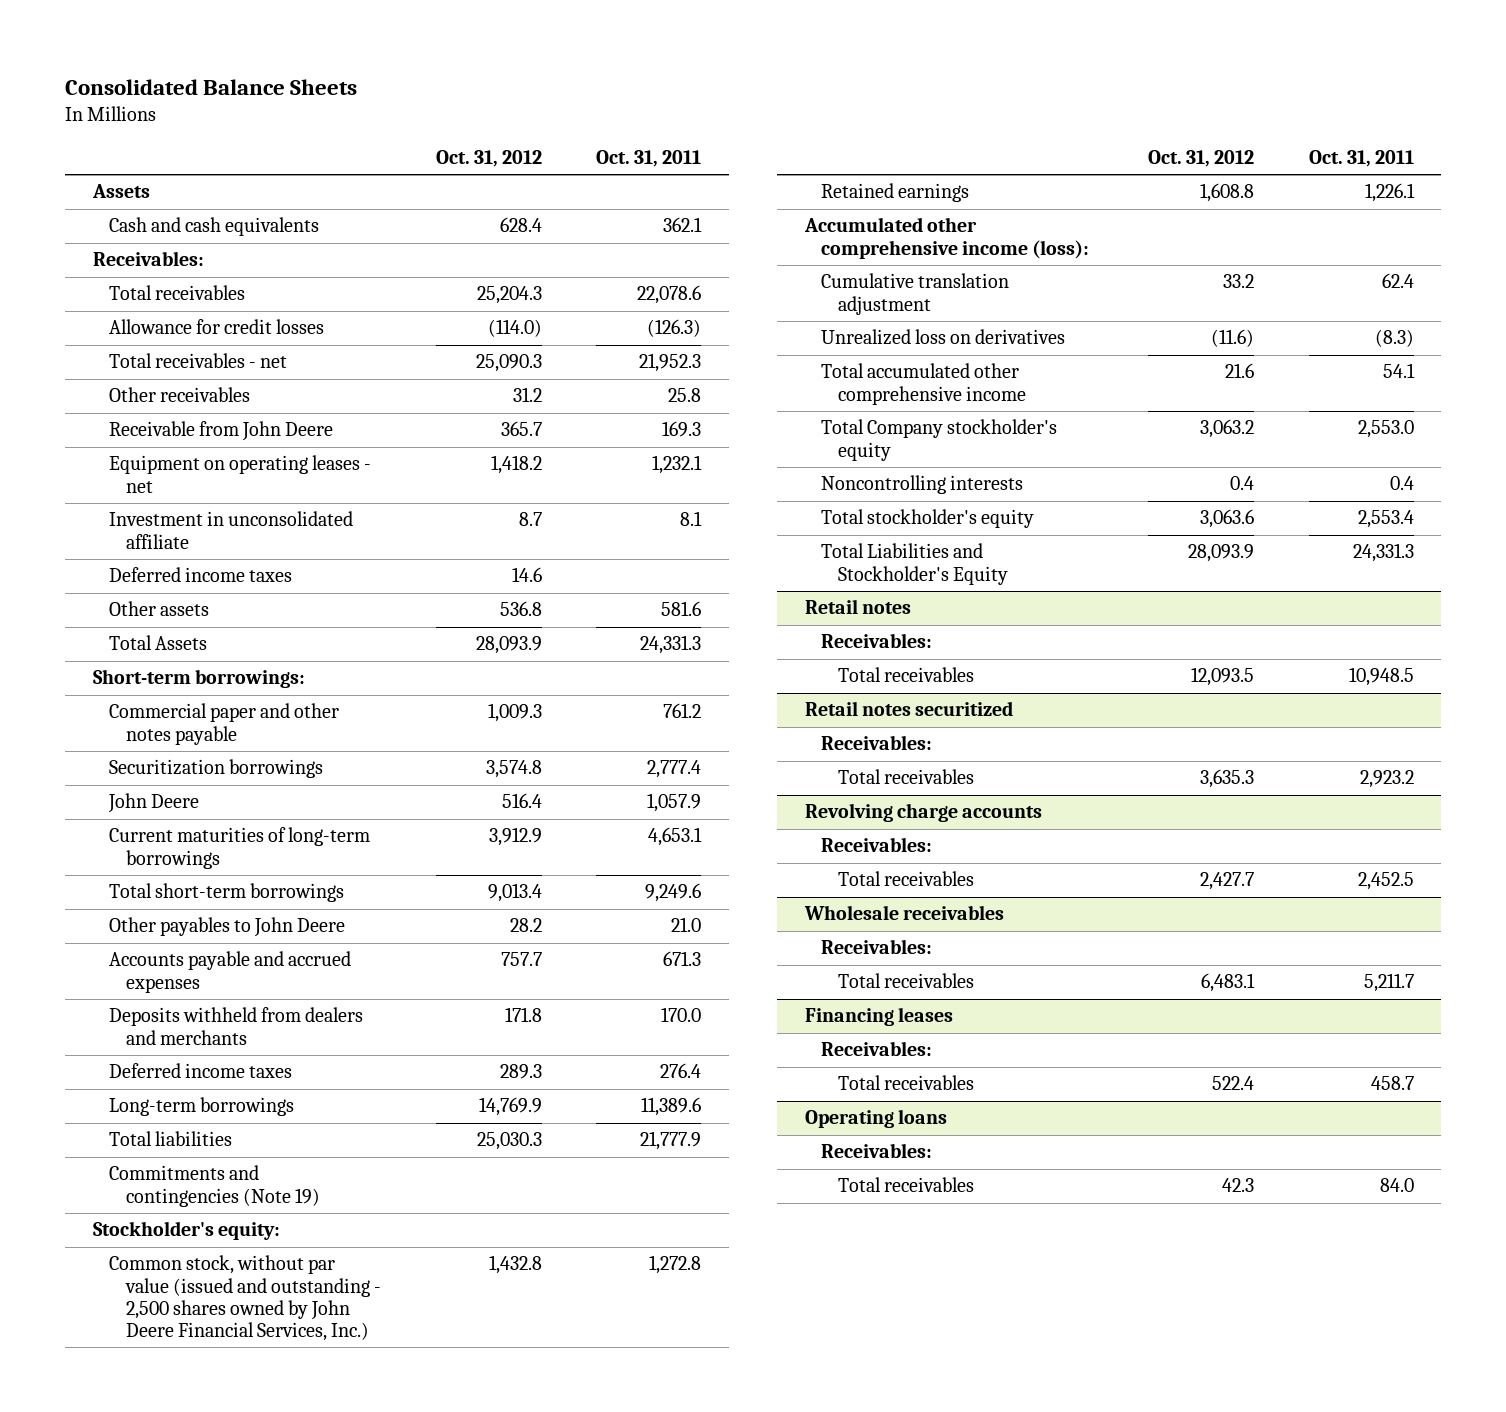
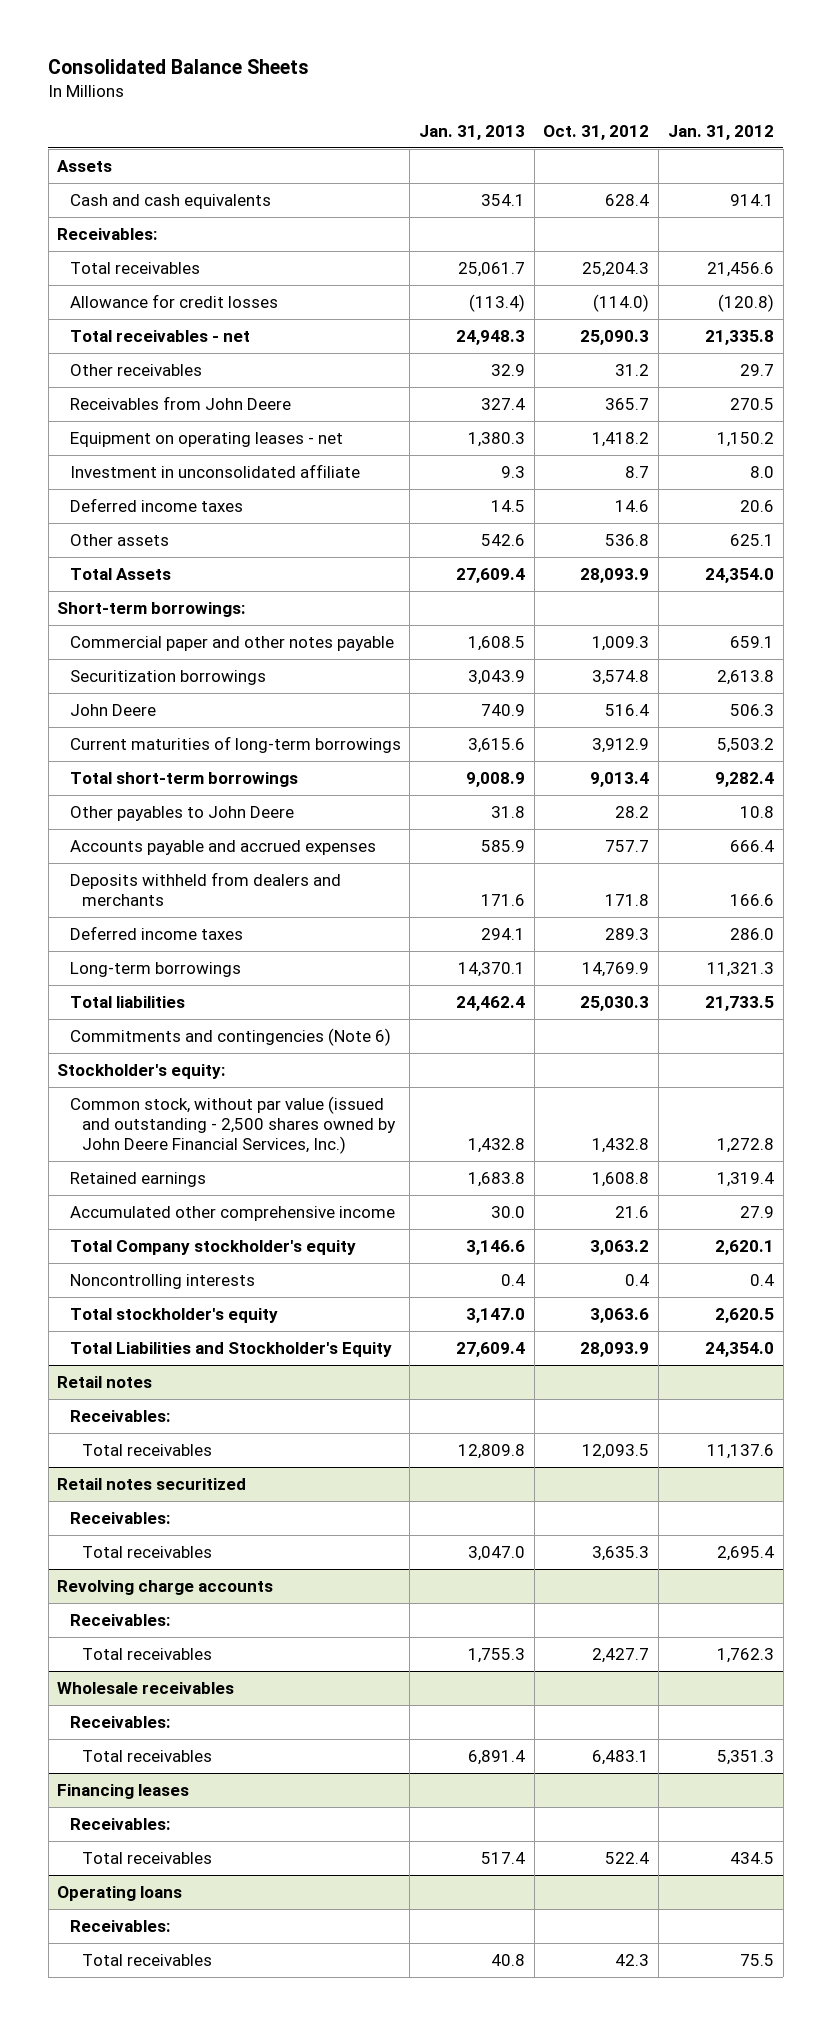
- | Oct. 31, 2012 | Oct. 31, 2011
+ | Jan. 31, 2013 | Oct. 31, 2012 | Jan. 31, 2012
- Receivable from John Deere | 365.7 | 169.3
+ Receivables from John Deere | 327.4 | 365.7 | 270.5
- Commitments and contingencies (Note 19)
+ Commitments and contingencies (Note 6)
- Accumulated other comprehensive income (loss):
- Cumulative translation adjustment | 33.2 | 62.4
- Unrealized loss on derivatives | (11.6) | (8.3)
- Total accumulated other comprehensive income | 21.6 | 54.1
+ Accumulated other comprehensive income | 30.0 | 21.6 | 27.9

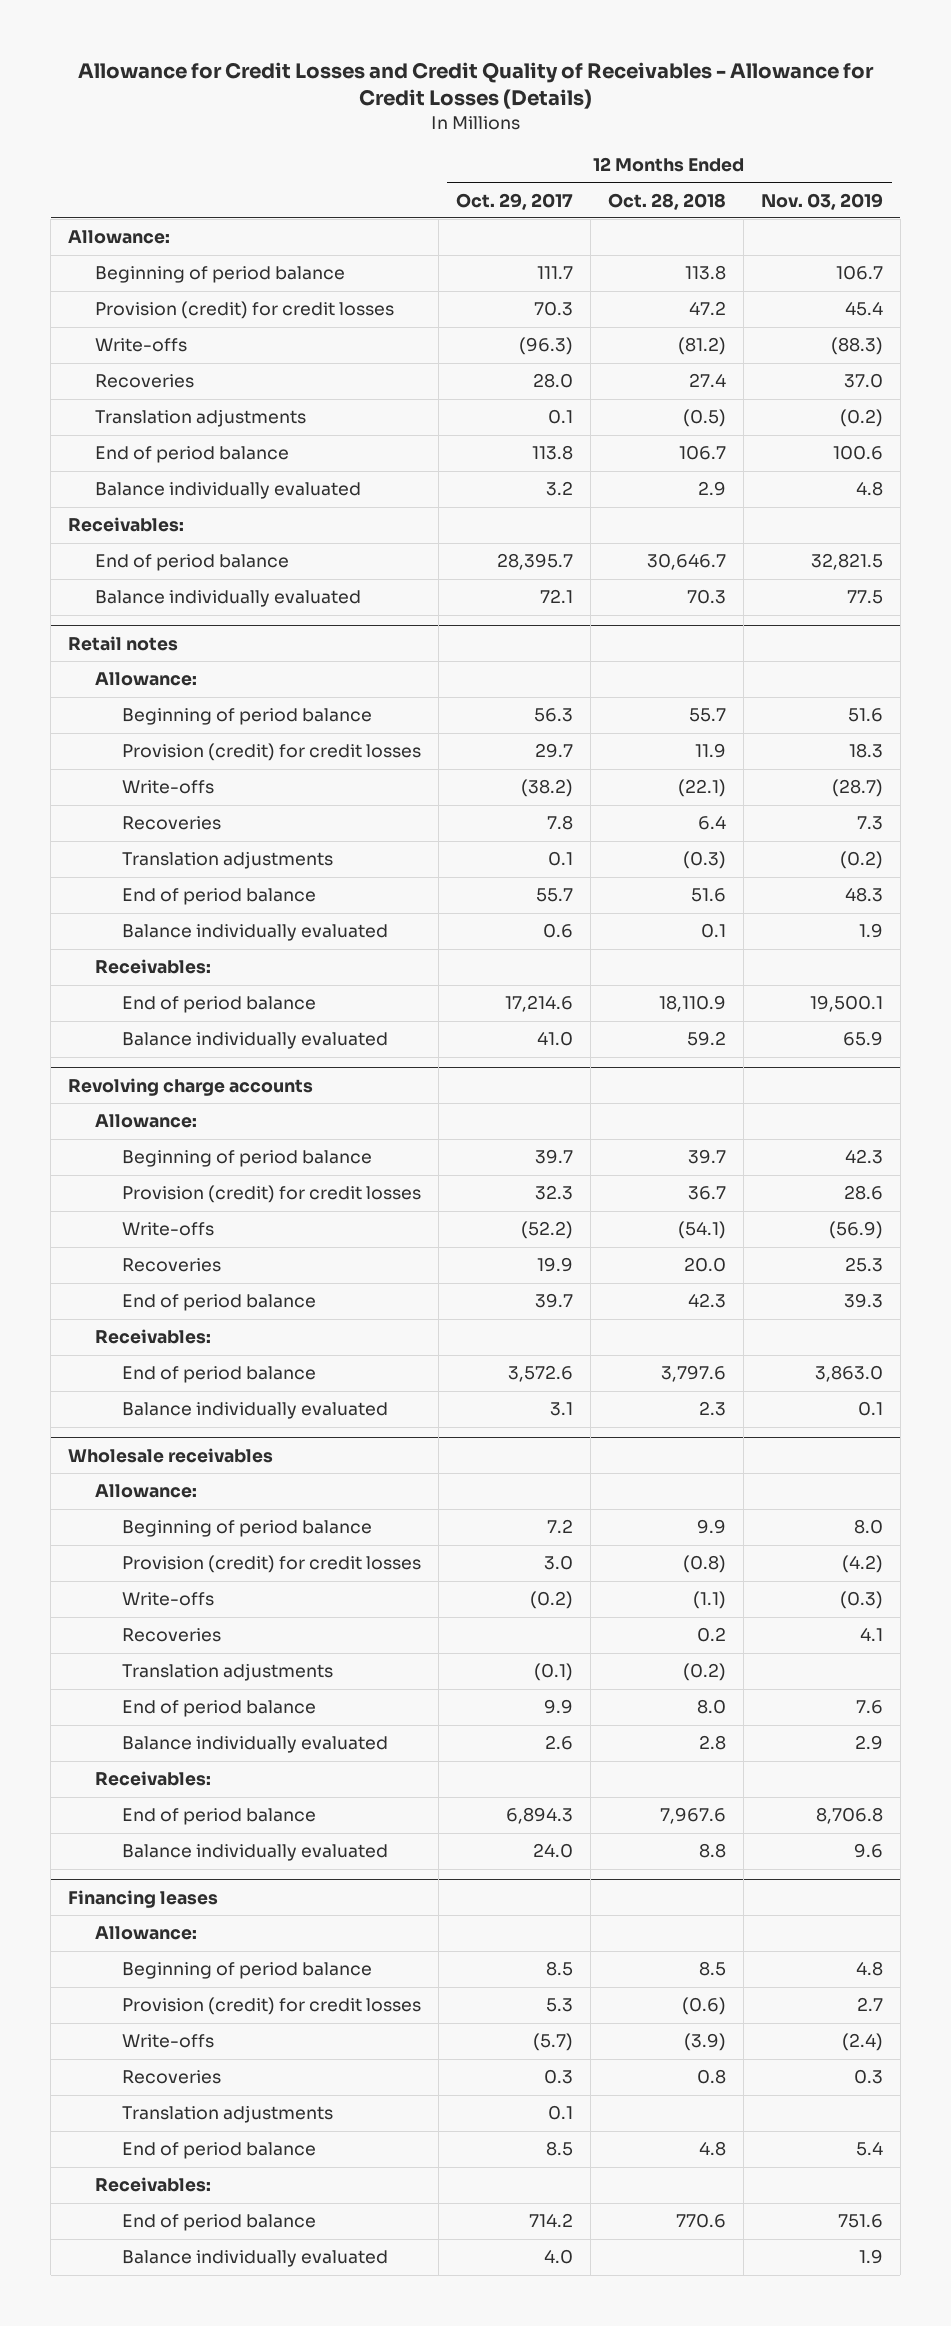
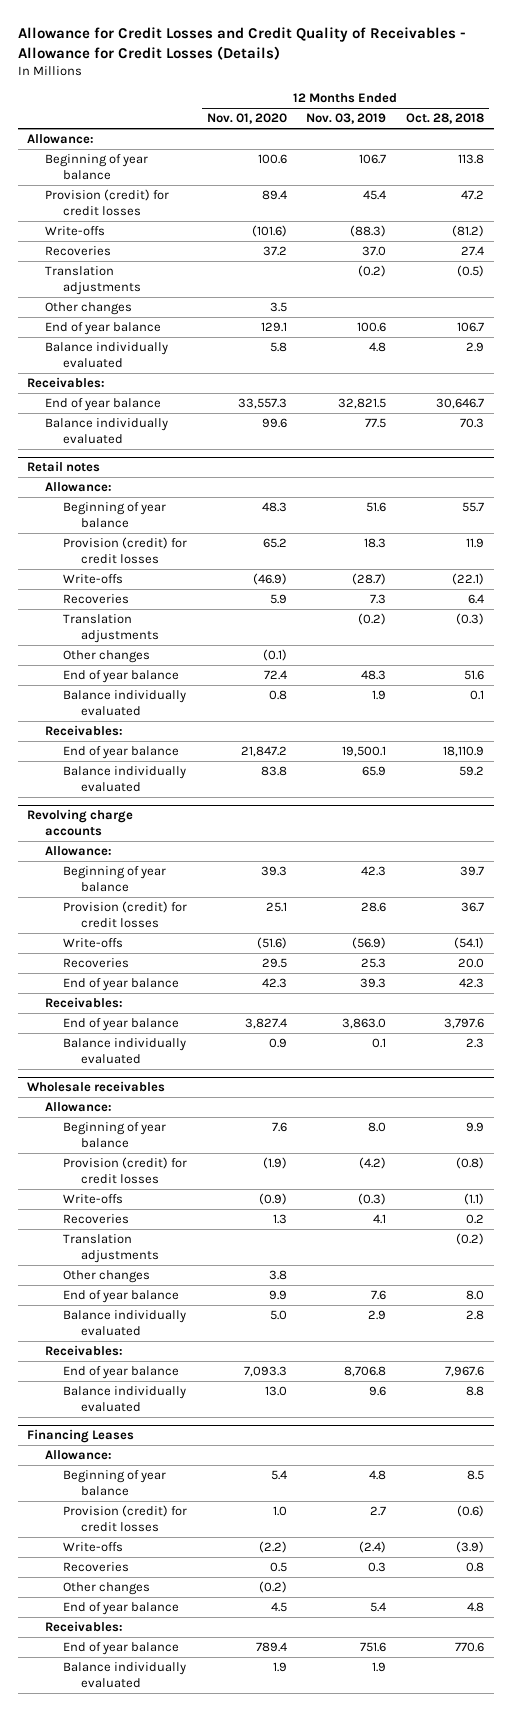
- | 12 Months Ended Oct. 29, 2017 | 12 Months Ended Oct. 28, 2018 | 12 Months Ended Nov. 03, 2019
+ | 12 Months Ended Nov. 01, 2020 | 12 Months Ended Nov. 03, 2019 | 12 Months Ended Oct. 28, 2018
- Beginning of period balance | 111.7 | 113.8 | 106.7
+ Beginning of year balance | 100.6 | 106.7 | 113.8
- End of period balance | 113.8 | 106.7 | 100.6
+ Other changes | 3.5 | |
+ End of year balance | 129.1 | 100.6 | 106.7
- End of period balance | 28,395.7 | 30,646.7 | 32,821.5
+ End of year balance | 33,557.3 | 32,821.5 | 30,646.7
@ Retail notes
- Beginning of period balance | 56.3 | 55.7 | 51.6
+ Beginning of year balance | 48.3 | 51.6 | 55.7
- End of period balance | 55.7 | 51.6 | 48.3
+ Other changes | (0.1) | |
+ End of year balance | 72.4 | 48.3 | 51.6
- End of period balance | 17,214.6 | 18,110.9 | 19,500.1
+ End of year balance | 21,847.2 | 19,500.1 | 18,110.9
@ Revolving charge accounts
- Beginning of period balance | 39.7 | 39.7 | 42.3
+ Beginning of year balance | 39.3 | 42.3 | 39.7
- End of period balance | 39.7 | 42.3 | 39.3
+ End of year balance | 42.3 | 39.3 | 42.3
- End of period balance | 3,572.6 | 3,797.6 | 3,863.0
+ End of year balance | 3,827.4 | 3,863.0 | 3,797.6
@ Wholesale receivables
- Beginning of period balance | 7.2 | 9.9 | 8.0
+ Beginning of year balance | 7.6 | 8.0 | 9.9
- End of period balance | 9.9 | 8.0 | 7.6
+ Other changes | 3.8 | |
+ End of year balance | 9.9 | 7.6 | 8.0
- End of period balance | 6,894.3 | 7,967.6 | 8,706.8
+ End of year balance | 7,093.3 | 8,706.8 | 7,967.6
- Financing leases
+ Financing Leases
- Beginning of period balance | 8.5 | 8.5 | 4.8
+ Beginning of year balance | 5.4 | 4.8 | 8.5
- Translation adjustments | 0.1 | |
- End of period balance | 8.5 | 4.8 | 5.4
+ Other changes | (0.2) | |
+ End of year balance | 4.5 | 5.4 | 4.8
- End of period balance | 714.2 | 770.6 | 751.6
+ End of year balance | 789.4 | 751.6 | 770.6

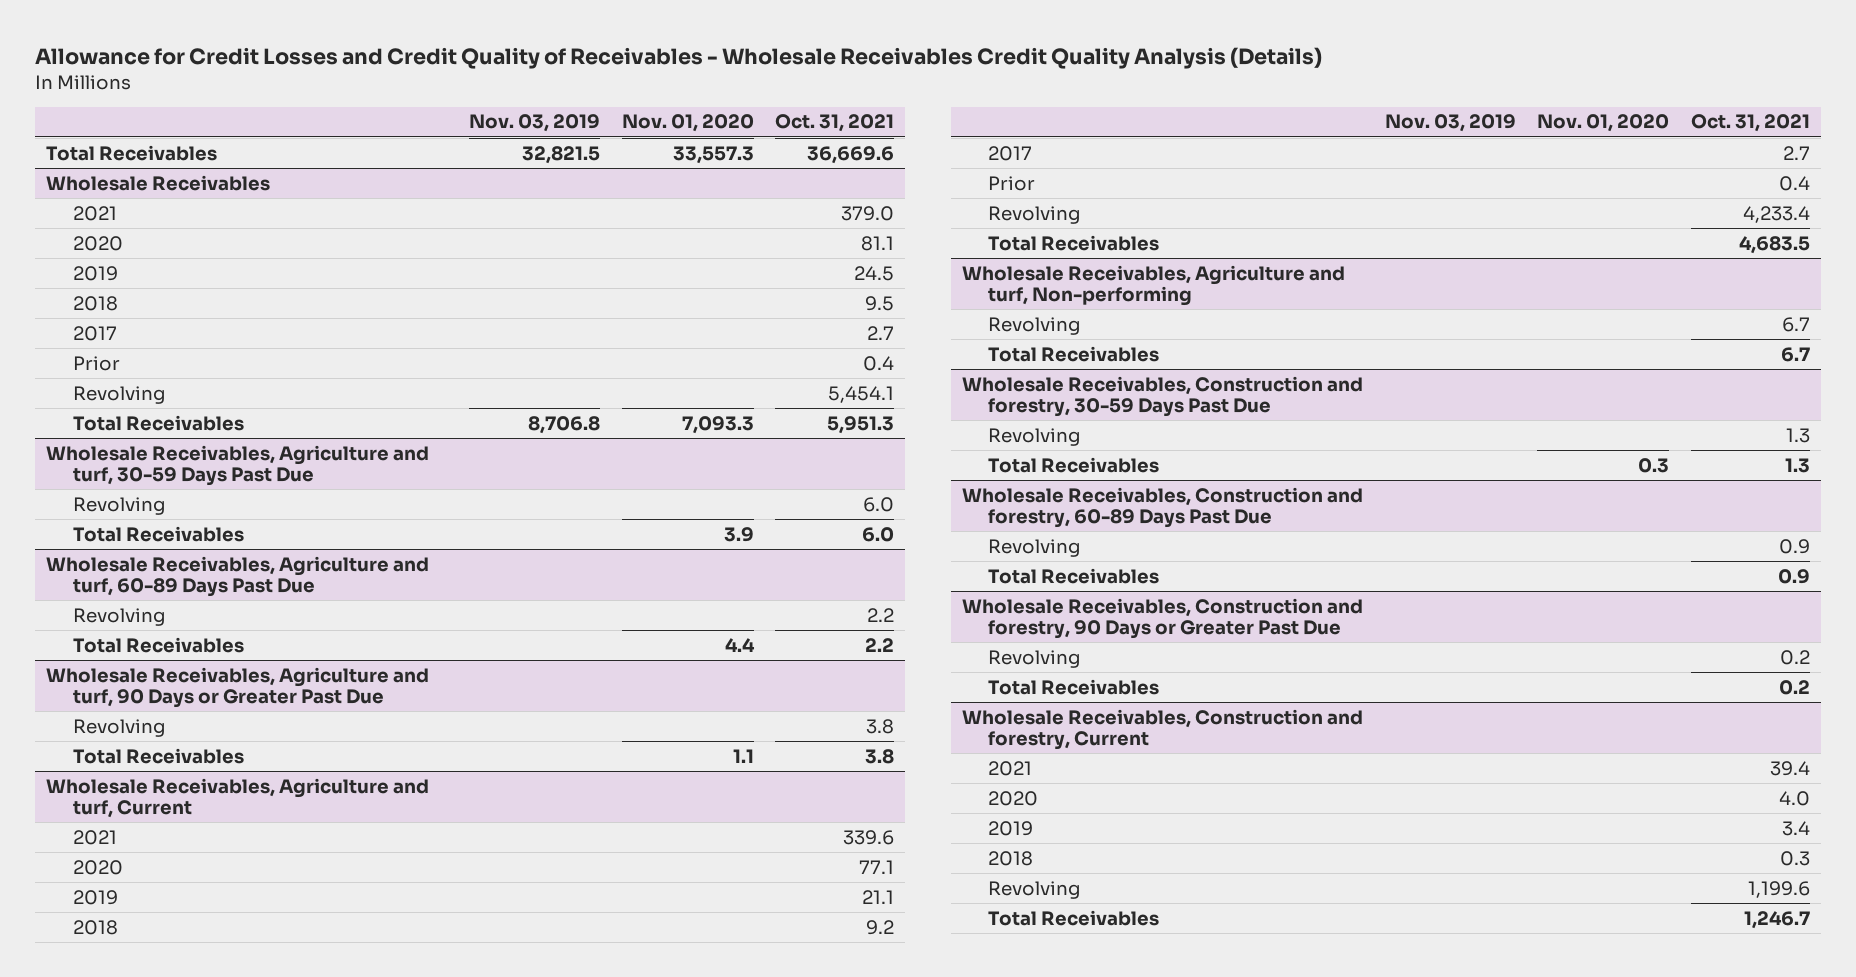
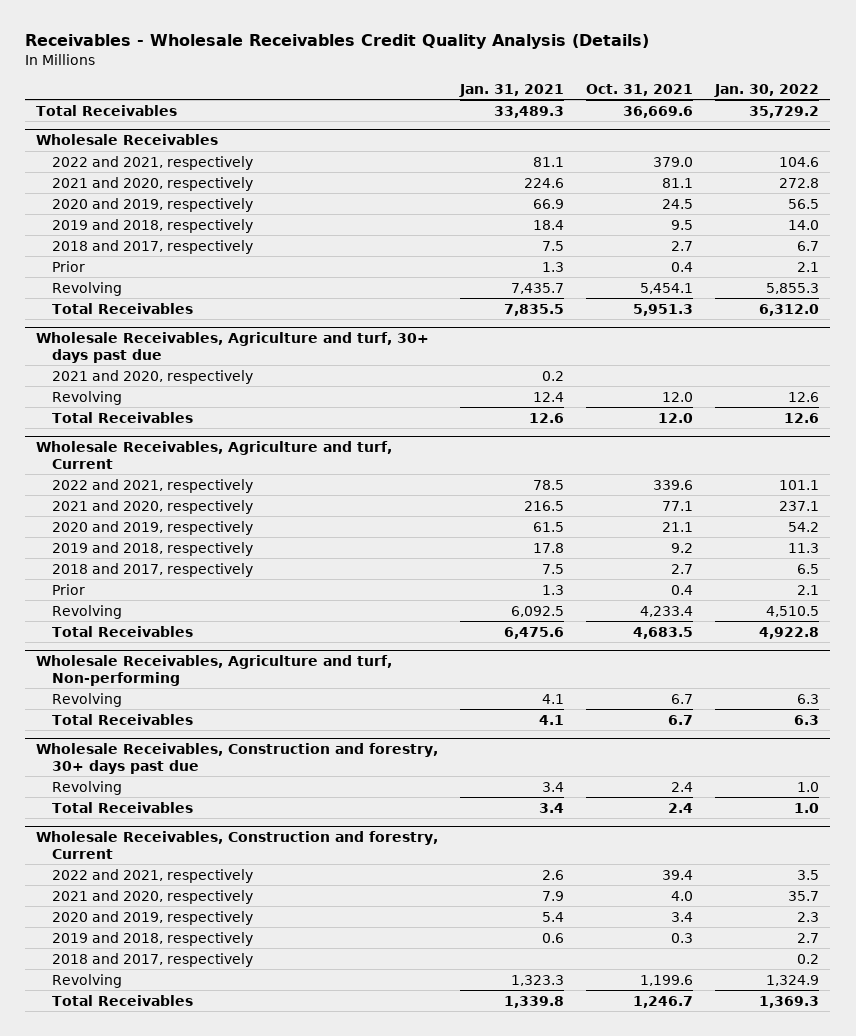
- Allowance for Credit Losses and Credit Quality of Receivables - Wholesale Receivables Credit Quality Analysis (Details)
+ Receivables - Wholesale Receivables Credit Quality Analysis (Details)
- | Nov. 03, 2019 | Nov. 01, 2020 | Oct. 31, 2021
+ | Jan. 31, 2021 | Oct. 31, 2021 | Jan. 30, 2022
@ Wholesale Receivables
- 2021 | | | 379.0
- 2020 | | | 81.1
- 2019 | | | 24.5
- 2018 | | | 9.5
- 2017 | | | 2.7
+ 2022 and 2021, respectively | 81.1 | 379.0 | 104.6
+ 2021 and 2020, respectively | 224.6 | 81.1 | 272.8
+ 2020 and 2019, respectively | 66.9 | 24.5 | 56.5
+ 2019 and 2018, respectively | 18.4 | 9.5 | 14.0
+ 2018 and 2017, respectively | 7.5 | 2.7 | 6.7
- Wholesale Receivables, Agriculture and turf, 30-59 Days Past Due
- Revolving | | | 6.0
- Total Receivables | | 3.9 | 6.0
- Wholesale Receivables, Agriculture and turf, 60-89 Days Past Due
- Revolving | | | 2.2
- Total Receivables | | 4.4 | 2.2
- Wholesale Receivables, Agriculture and turf, 90 Days or Greater Past Due
- Revolving | | | 3.8
- Total Receivables | | 1.1 | 3.8
+ Wholesale Receivables, Agriculture and turf, 30+ days past due
+ 2021 and 2020, respectively | 0.2 | |
+ Revolving | 12.4 | 12.0 | 12.6
+ Total Receivables | 12.6 | 12.0 | 12.6
@ Wholesale Receivables, Agriculture and turf, Current
- 2021 | | | 339.6
- 2020 | | | 77.1
- 2019 | | | 21.1
- 2018 | | | 9.2
- 2017 | | | 2.7
+ 2022 and 2021, respectively | 78.5 | 339.6 | 101.1
+ 2021 and 2020, respectively | 216.5 | 77.1 | 237.1
+ 2020 and 2019, respectively | 61.5 | 21.1 | 54.2
+ 2019 and 2018, respectively | 17.8 | 9.2 | 11.3
+ 2018 and 2017, respectively | 7.5 | 2.7 | 6.5
- Wholesale Receivables, Construction and forestry, 30-59 Days Past Due
- Revolving | | | 1.3
- Total Receivables | | 0.3 | 1.3
- Wholesale Receivables, Construction and forestry, 60-89 Days Past Due
- Revolving | | | 0.9
- Total Receivables | | | 0.9
- Wholesale Receivables, Construction and forestry, 90 Days or Greater Past Due
- Revolving | | | 0.2
- Total Receivables | | | 0.2
+ Wholesale Receivables, Construction and forestry, 30+ days past due
+ Revolving | 3.4 | 2.4 | 1.0
+ Total Receivables | 3.4 | 2.4 | 1.0
@ Wholesale Receivables, Construction and forestry, Current
- 2021 | | | 39.4
- 2020 | | | 4.0
- 2019 | | | 3.4
- 2018 | | | 0.3
+ 2022 and 2021, respectively | 2.6 | 39.4 | 3.5
+ 2021 and 2020, respectively | 7.9 | 4.0 | 35.7
+ 2020 and 2019, respectively | 5.4 | 3.4 | 2.3
+ 2019 and 2018, respectively | 0.6 | 0.3 | 2.7
+ 2018 and 2017, respectively | | | 0.2

